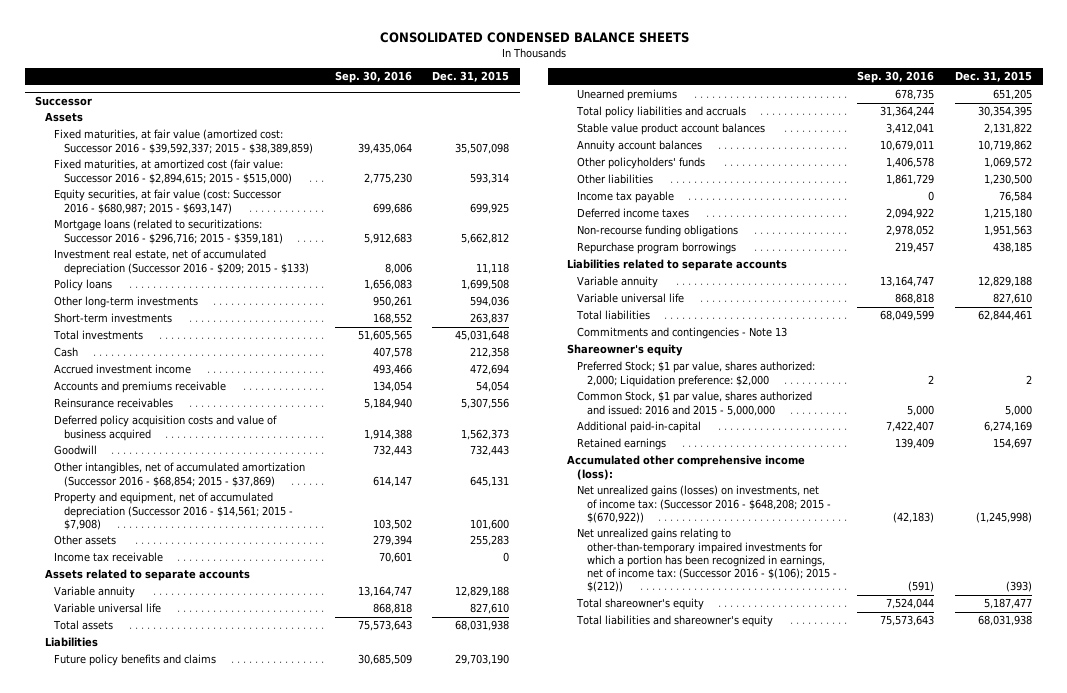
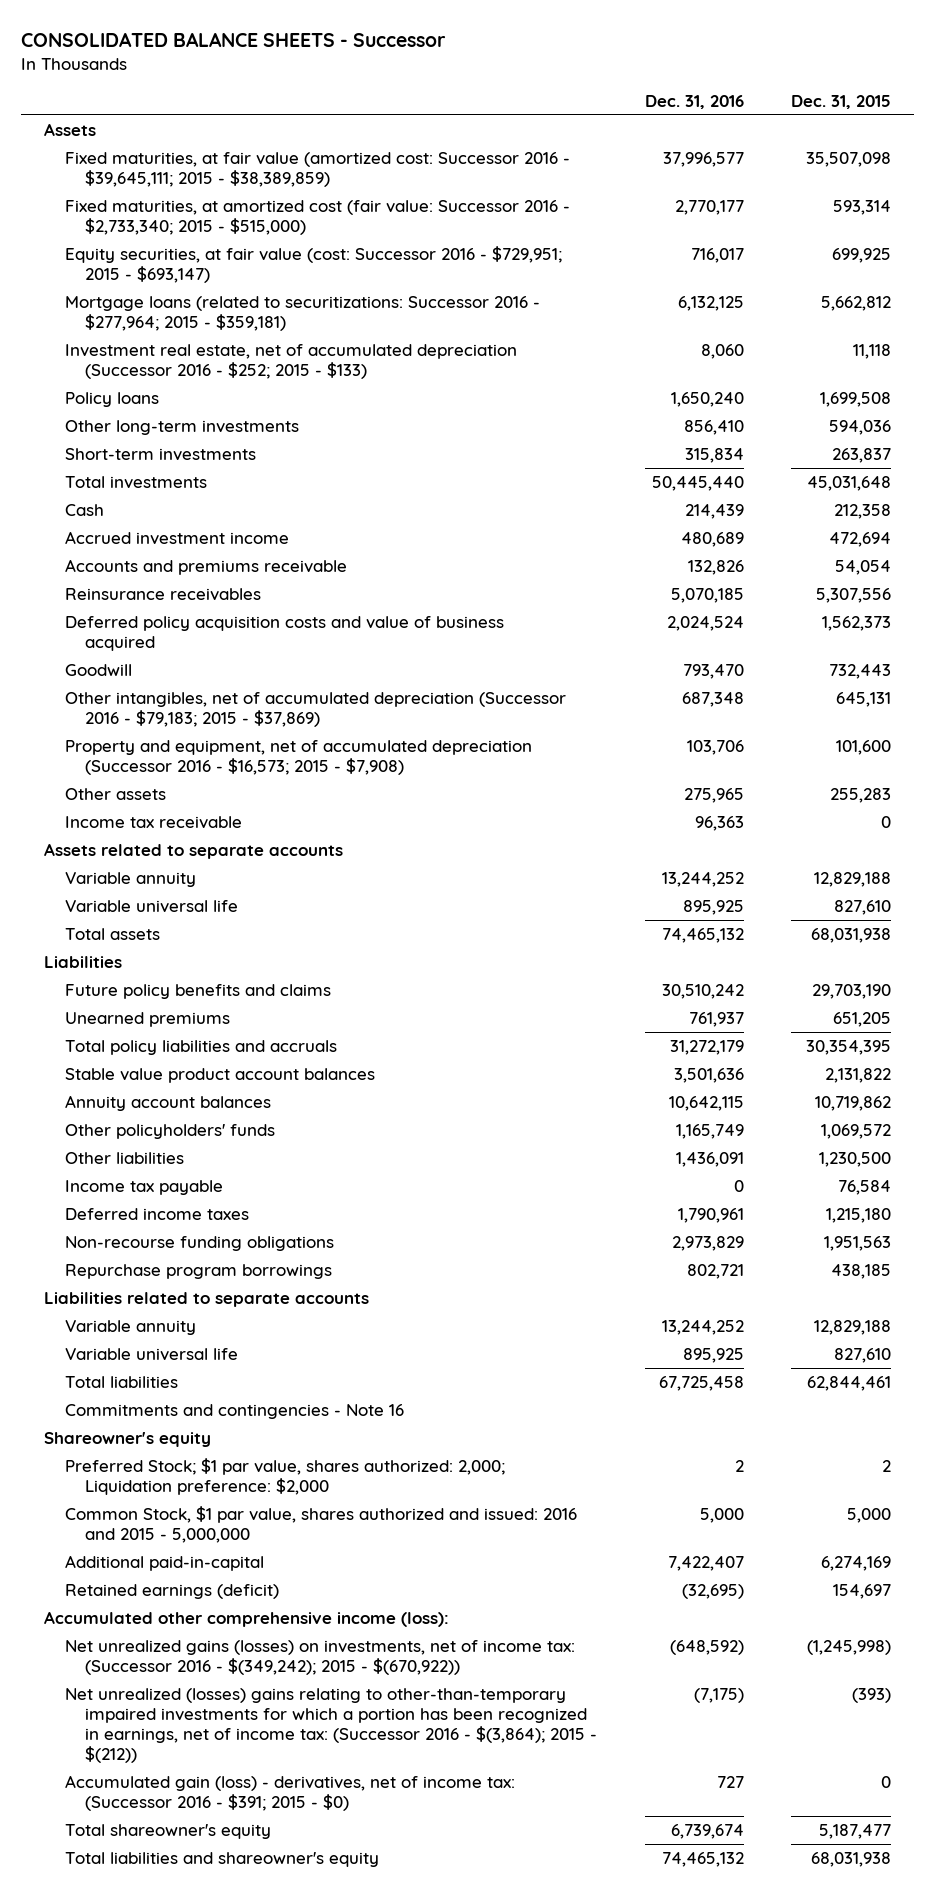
- CONSOLIDATED CONDENSED BALANCE SHEETS
+ CONSOLIDATED BALANCE SHEETS - Successor
- | Sep. 30, 2016 | Dec. 31, 2015
+ | Dec. 31, 2016 | Dec. 31, 2015
- Successor
- Fixed maturities, at fair value (amortized cost: Successor 2016 - $39,592,337; 2015 - $38,389,859) | 39,435,064 | 35,507,098
- Fixed maturities, at amortized cost (fair value: Successor 2016 - $2,894,615; 2015 - $515,000) | 2,775,230 | 593,314
- Equity securities, at fair value (cost: Successor 2016 - $680,987; 2015 - $693,147) | 699,686 | 699,925
- Mortgage loans (related to securitizations: Successor 2016 - $296,716; 2015 - $359,181) | 5,912,683 | 5,662,812
- Investment real estate, net of accumulated depreciation (Successor 2016 - $209; 2015 - $133) | 8,006 | 11,118
+ Fixed maturities, at fair value (amortized cost: Successor 2016 - $39,645,111; 2015 - $38,389,859) | 37,996,577 | 35,507,098
+ Fixed maturities, at amortized cost (fair value: Successor 2016 - $2,733,340; 2015 - $515,000) | 2,770,177 | 593,314
+ Equity securities, at fair value (cost: Successor 2016 - $729,951; 2015 - $693,147) | 716,017 | 699,925
+ Mortgage loans (related to securitizations: Successor 2016 - $277,964; 2015 - $359,181) | 6,132,125 | 5,662,812
+ Investment real estate, net of accumulated depreciation (Successor 2016 - $252; 2015 - $133) | 8,060 | 11,118
- Other intangibles, net of accumulated amortization (Successor 2016 - $68,854; 2015 - $37,869) | 614,147 | 645,131
- Property and equipment, net of accumulated depreciation (Successor 2016 - $14,561; 2015 - $7,908) | 103,502 | 101,600
+ Other intangibles, net of accumulated depreciation (Successor 2016 - $79,183; 2015 - $37,869) | 687,348 | 645,131
+ Property and equipment, net of accumulated depreciation (Successor 2016 - $16,573; 2015 - $7,908) | 103,706 | 101,600
- Commitments and contingencies - Note 13
+ Commitments and contingencies - Note 16
- Retained earnings | 139,409 | 154,697
+ Retained earnings (deficit) | (32,695) | 154,697
- Net unrealized gains (losses) on investments, net of income tax: (Successor 2016 - $648,208; 2015 - $(670,922)) | (42,183) | (1,245,998)
- Net unrealized gains relating to other-than-temporary impaired investments for which a portion has been recognized in earnings, net of income tax: (Successor 2016 - $(106); 2015 - $(212)) | (591) | (393)
+ Net unrealized gains (losses) on investments, net of income tax: (Successor 2016 - $(349,242); 2015 - $(670,922)) | (648,592) | (1,245,998)
+ Net unrealized (losses) gains relating to other-than-temporary impaired investments for which a portion has been recognized in earnings, net of income tax: (Successor 2016 - $(3,864); 2015 - $(212)) | (7,175) | (393)
+ Accumulated gain (loss) - derivatives, net of income tax: (Successor 2016 - $391; 2015 - $0) | 727 | 0

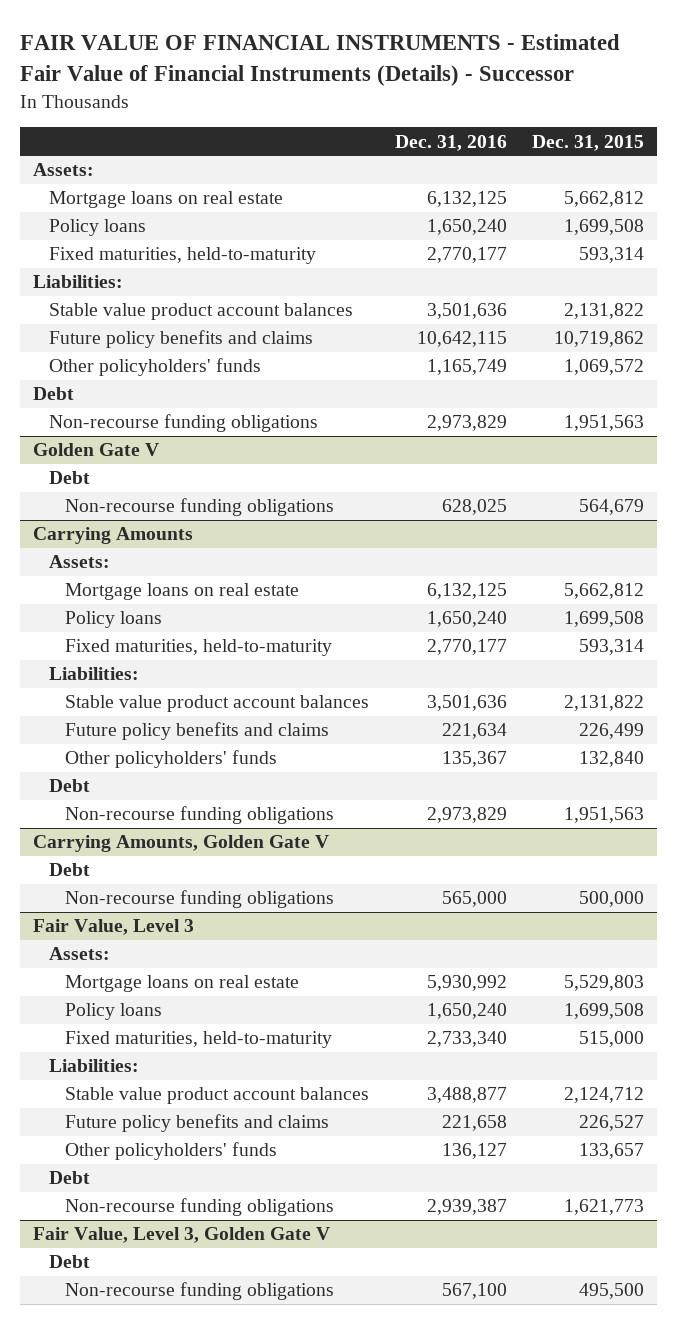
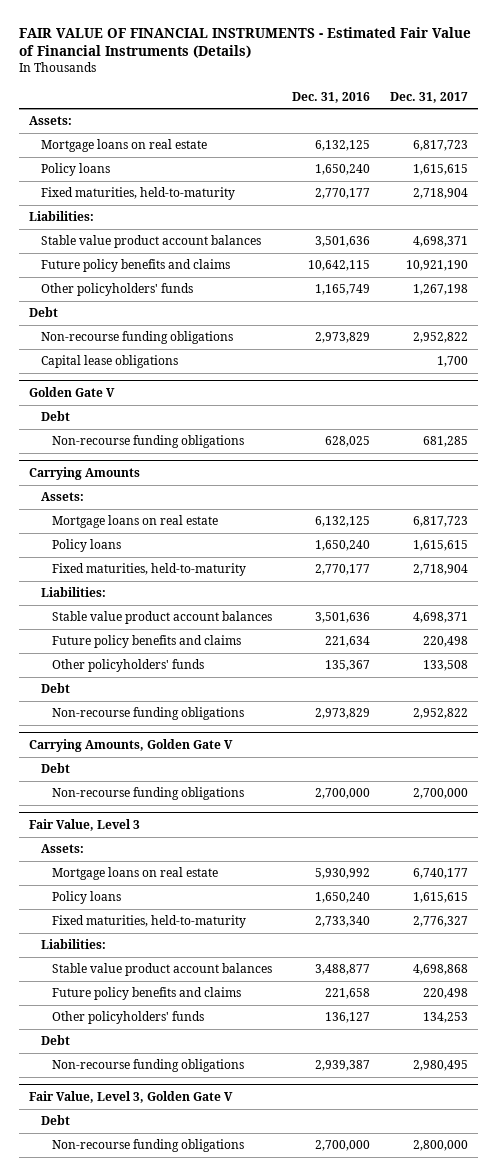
- FAIR VALUE OF FINANCIAL INSTRUMENTS - Estimated Fair Value of Financial Instruments (Details) - Successor
+ FAIR VALUE OF FINANCIAL INSTRUMENTS - Estimated Fair Value of Financial Instruments (Details)
- | Dec. 31, 2016 | Dec. 31, 2015
+ | Dec. 31, 2016 | Dec. 31, 2017
+ Capital lease obligations | | 1,700
@ Carrying Amounts, Golden Gate V
- Non-recourse funding obligations | 565,000 | 500,000
+ Non-recourse funding obligations | 2,700,000 | 2,700,000
@ Fair Value, Level 3, Golden Gate V
- Non-recourse funding obligations | 567,100 | 495,500
+ Non-recourse funding obligations | 2,700,000 | 2,800,000

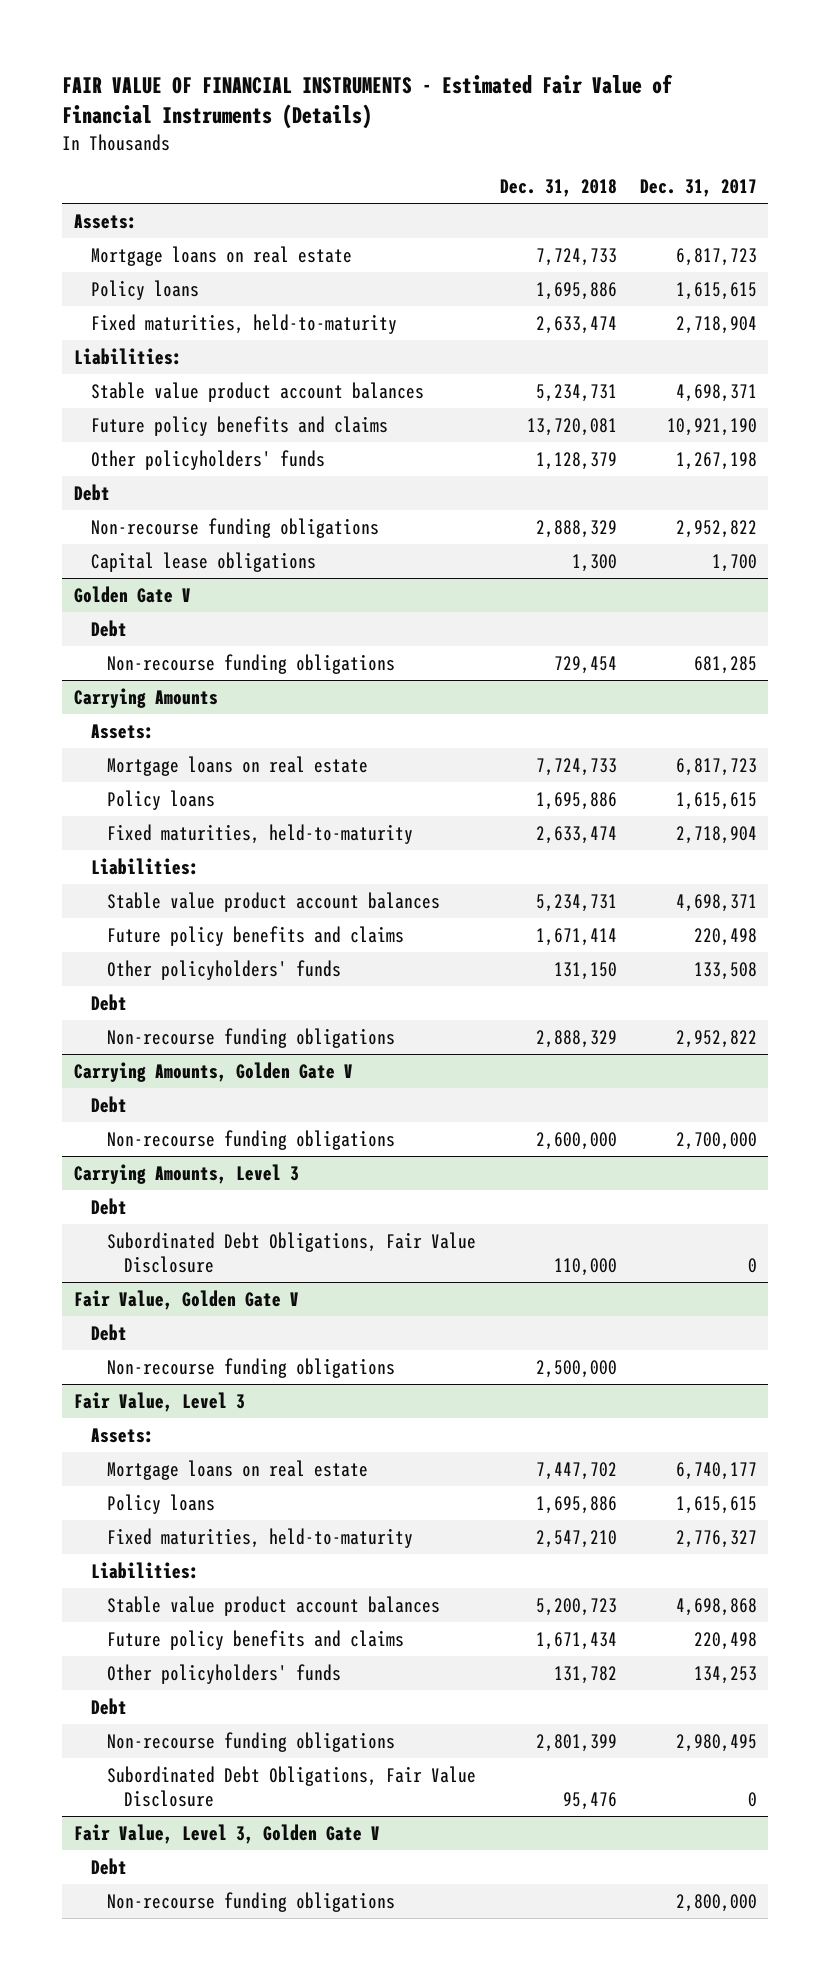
- | Dec. 31, 2016 | Dec. 31, 2017
+ | Dec. 31, 2018 | Dec. 31, 2017
+ Carrying Amounts, Level 3
+ Debt
+ Subordinated Debt Obligations, Fair Value Disclosure | 110,000 | 0
+ Fair Value, Golden Gate V
+ Debt
+ Non-recourse funding obligations | 2,500,000 |
@ Fair Value, Level 3
+ Subordinated Debt Obligations, Fair Value Disclosure | 95,476 | 0

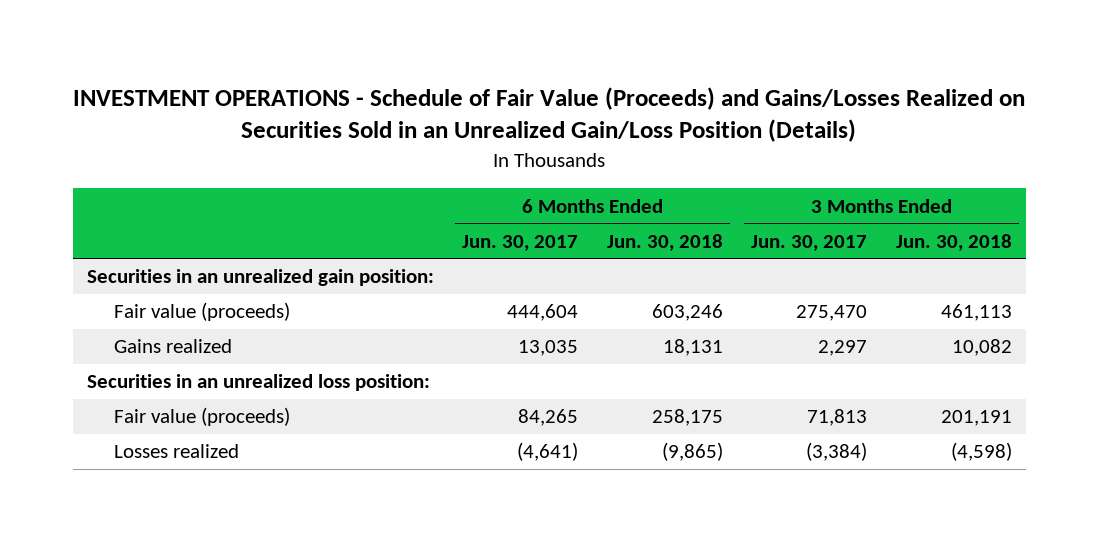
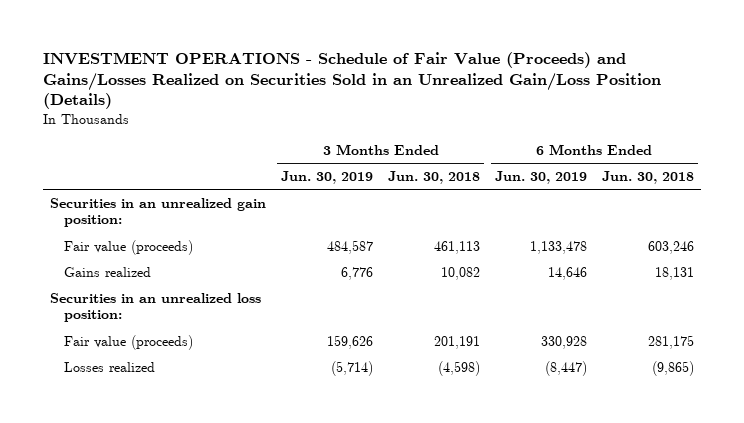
- | 6 Months Ended Jun. 30, 2017 | 6 Months Ended Jun. 30, 2018 | 3 Months Ended Jun. 30, 2017 | 3 Months Ended Jun. 30, 2018
+ | 3 Months Ended Jun. 30, 2019 | 3 Months Ended Jun. 30, 2018 | 6 Months Ended Jun. 30, 2019 | 6 Months Ended Jun. 30, 2018
- Fair value (proceeds) | 84,265 | 258,175 | 71,813 | 201,191
+ Fair value (proceeds) | 159,626 | 201,191 | 330,928 | 281,175

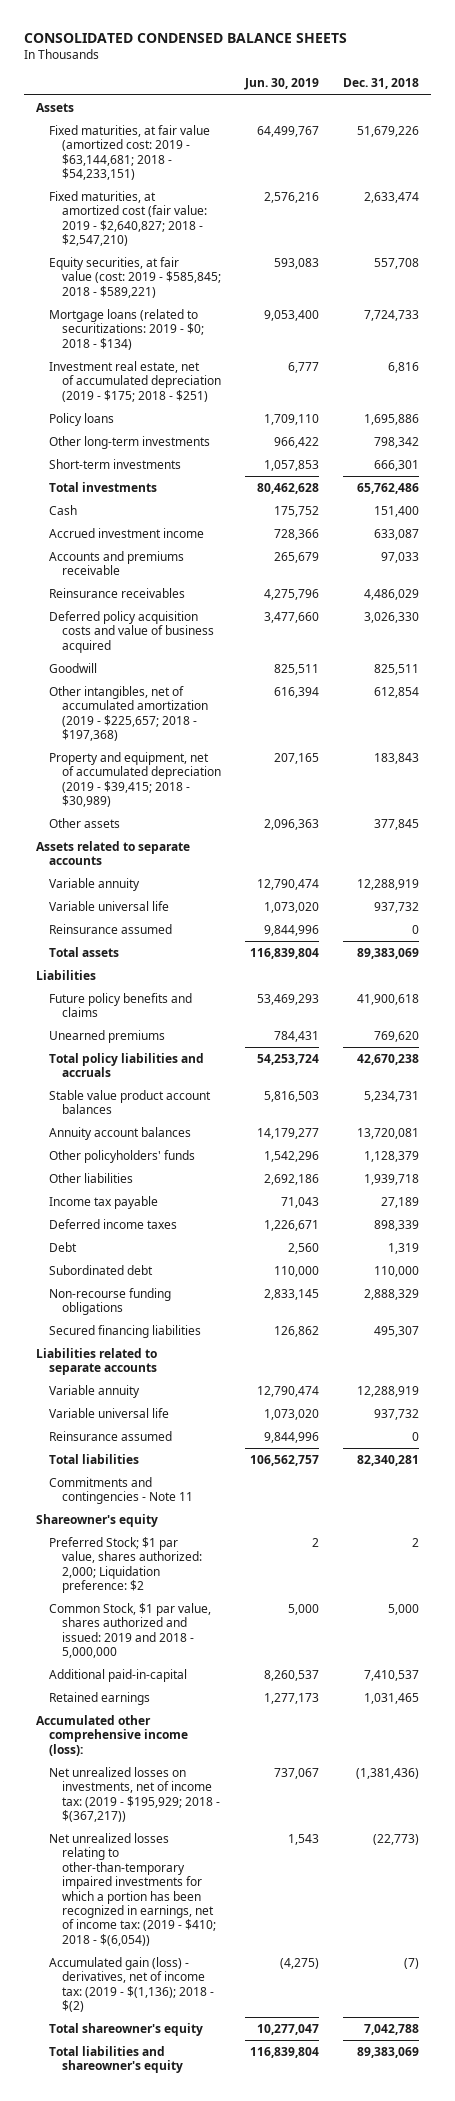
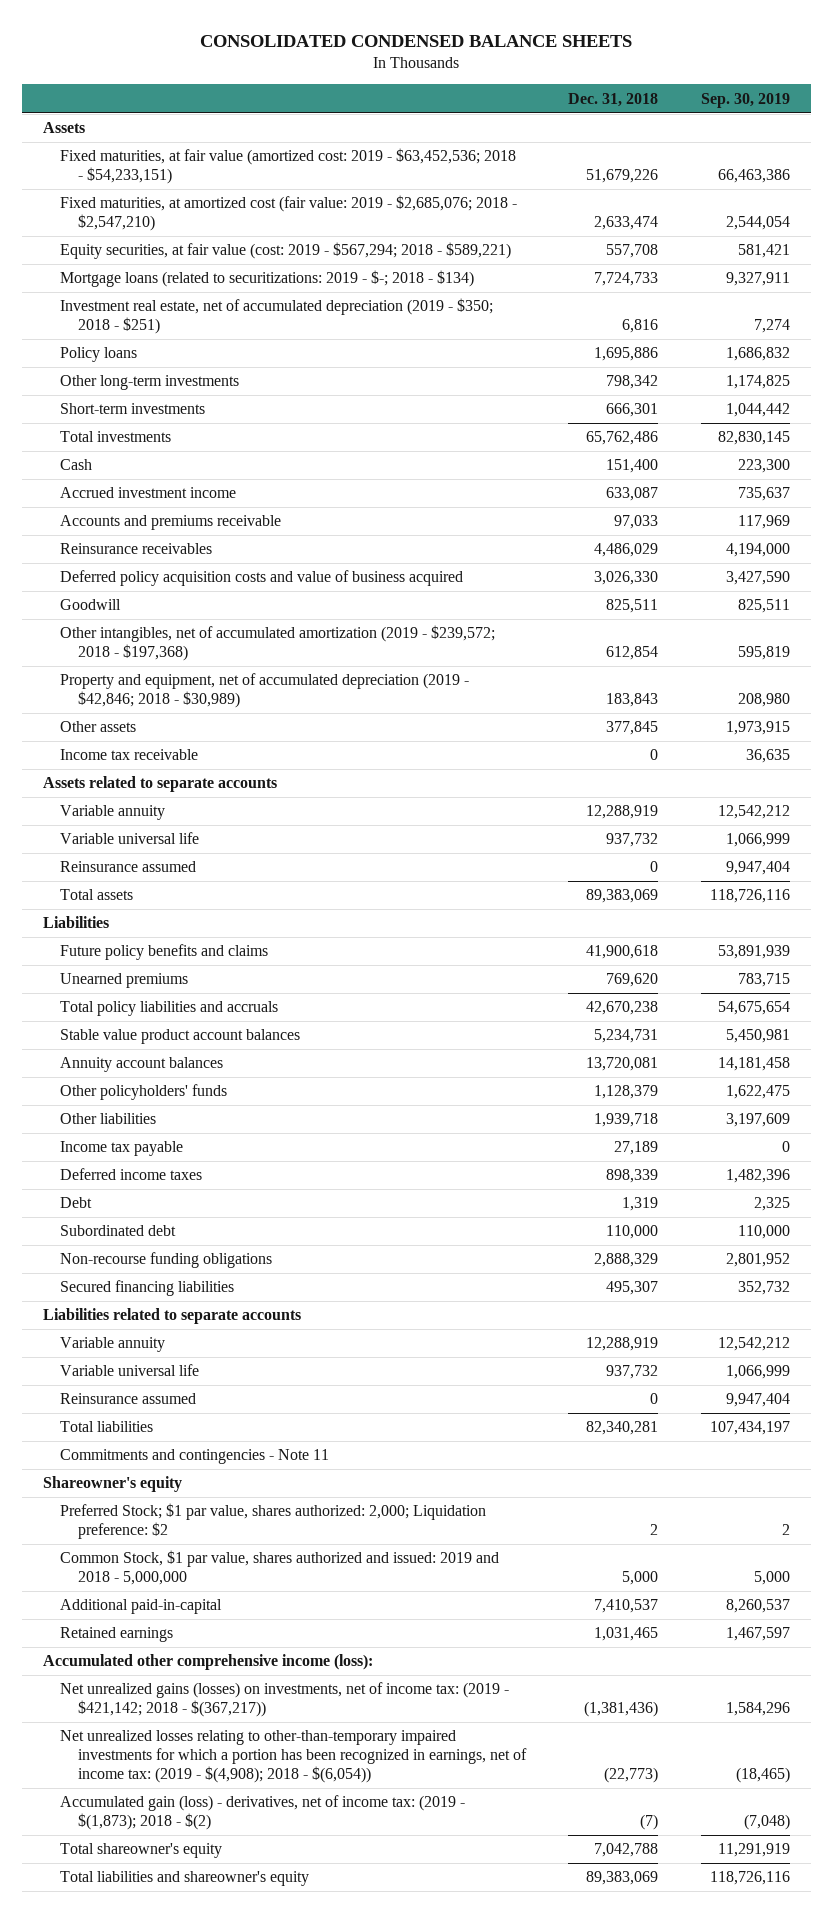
- | Jun. 30, 2019 | Dec. 31, 2018
+ | Dec. 31, 2018 | Sep. 30, 2019
- Fixed maturities, at fair value (amortized cost: 2019 - $63,144,681; 2018 - $54,233,151) | 64,499,767 | 51,679,226
- Fixed maturities, at amortized cost (fair value: 2019 - $2,640,827; 2018 - $2,547,210) | 2,576,216 | 2,633,474
- Equity securities, at fair value (cost: 2019 - $585,845; 2018 - $589,221) | 593,083 | 557,708
- Mortgage loans (related to securitizations: 2019 - $0; 2018 - $134) | 9,053,400 | 7,724,733
- Investment real estate, net of accumulated depreciation (2019 - $175; 2018 - $251) | 6,777 | 6,816
+ Fixed maturities, at fair value (amortized cost: 2019 - $63,452,536; 2018 - $54,233,151) | 51,679,226 | 66,463,386
+ Fixed maturities, at amortized cost (fair value: 2019 - $2,685,076; 2018 - $2,547,210) | 2,633,474 | 2,544,054
+ Equity securities, at fair value (cost: 2019 - $567,294; 2018 - $589,221) | 557,708 | 581,421
+ Mortgage loans (related to securitizations: 2019 - $-; 2018 - $134) | 7,724,733 | 9,327,911
+ Investment real estate, net of accumulated depreciation (2019 - $350; 2018 - $251) | 6,816 | 7,274
- Other intangibles, net of accumulated amortization (2019 - $225,657; 2018 - $197,368) | 616,394 | 612,854
- Property and equipment, net of accumulated depreciation (2019 - $39,415; 2018 - $30,989) | 207,165 | 183,843
+ Other intangibles, net of accumulated amortization (2019 - $239,572; 2018 - $197,368) | 612,854 | 595,819
+ Property and equipment, net of accumulated depreciation (2019 - $42,846; 2018 - $30,989) | 183,843 | 208,980
+ Income tax receivable | 0 | 36,635
- Net unrealized losses on investments, net of income tax: (2019 - $195,929; 2018 - $(367,217)) | 737,067 | (1,381,436)
- Net unrealized losses relating to other-than-temporary impaired investments for which a portion has been recognized in earnings, net of income tax: (2019 - $410; 2018 - $(6,054)) | 1,543 | (22,773)
- Accumulated gain (loss) - derivatives, net of income tax: (2019 - $(1,136); 2018 - $(2) | (4,275) | (7)
+ Net unrealized gains (losses) on investments, net of income tax: (2019 - $421,142; 2018 - $(367,217)) | (1,381,436) | 1,584,296
+ Net unrealized losses relating to other-than-temporary impaired investments for which a portion has been recognized in earnings, net of income tax: (2019 - $(4,908); 2018 - $(6,054)) | (22,773) | (18,465)
+ Accumulated gain (loss) - derivatives, net of income tax: (2019 - $(1,873); 2018 - $(2) | (7) | (7,048)

